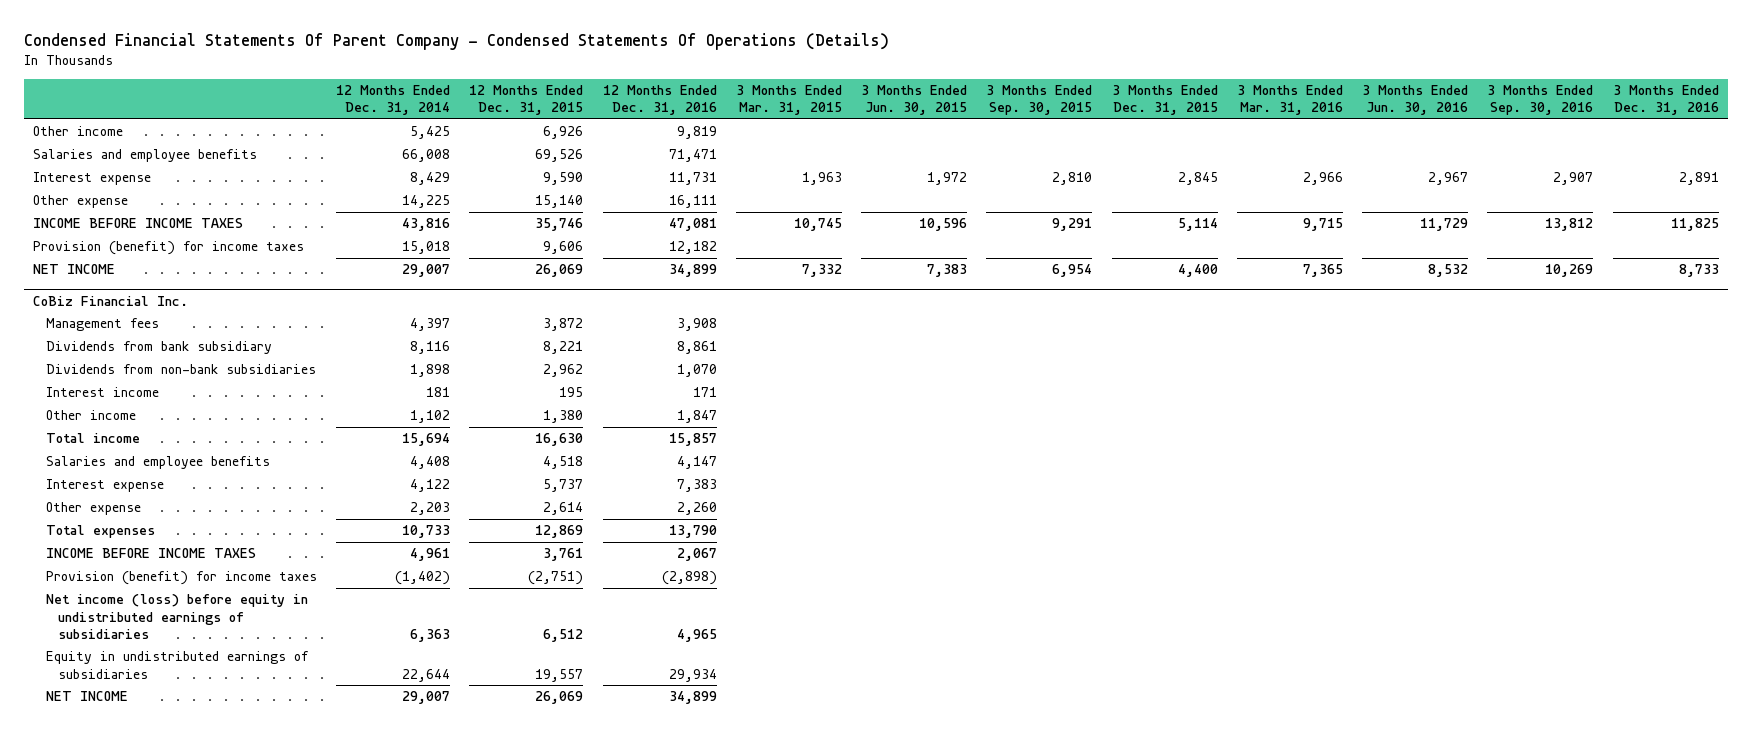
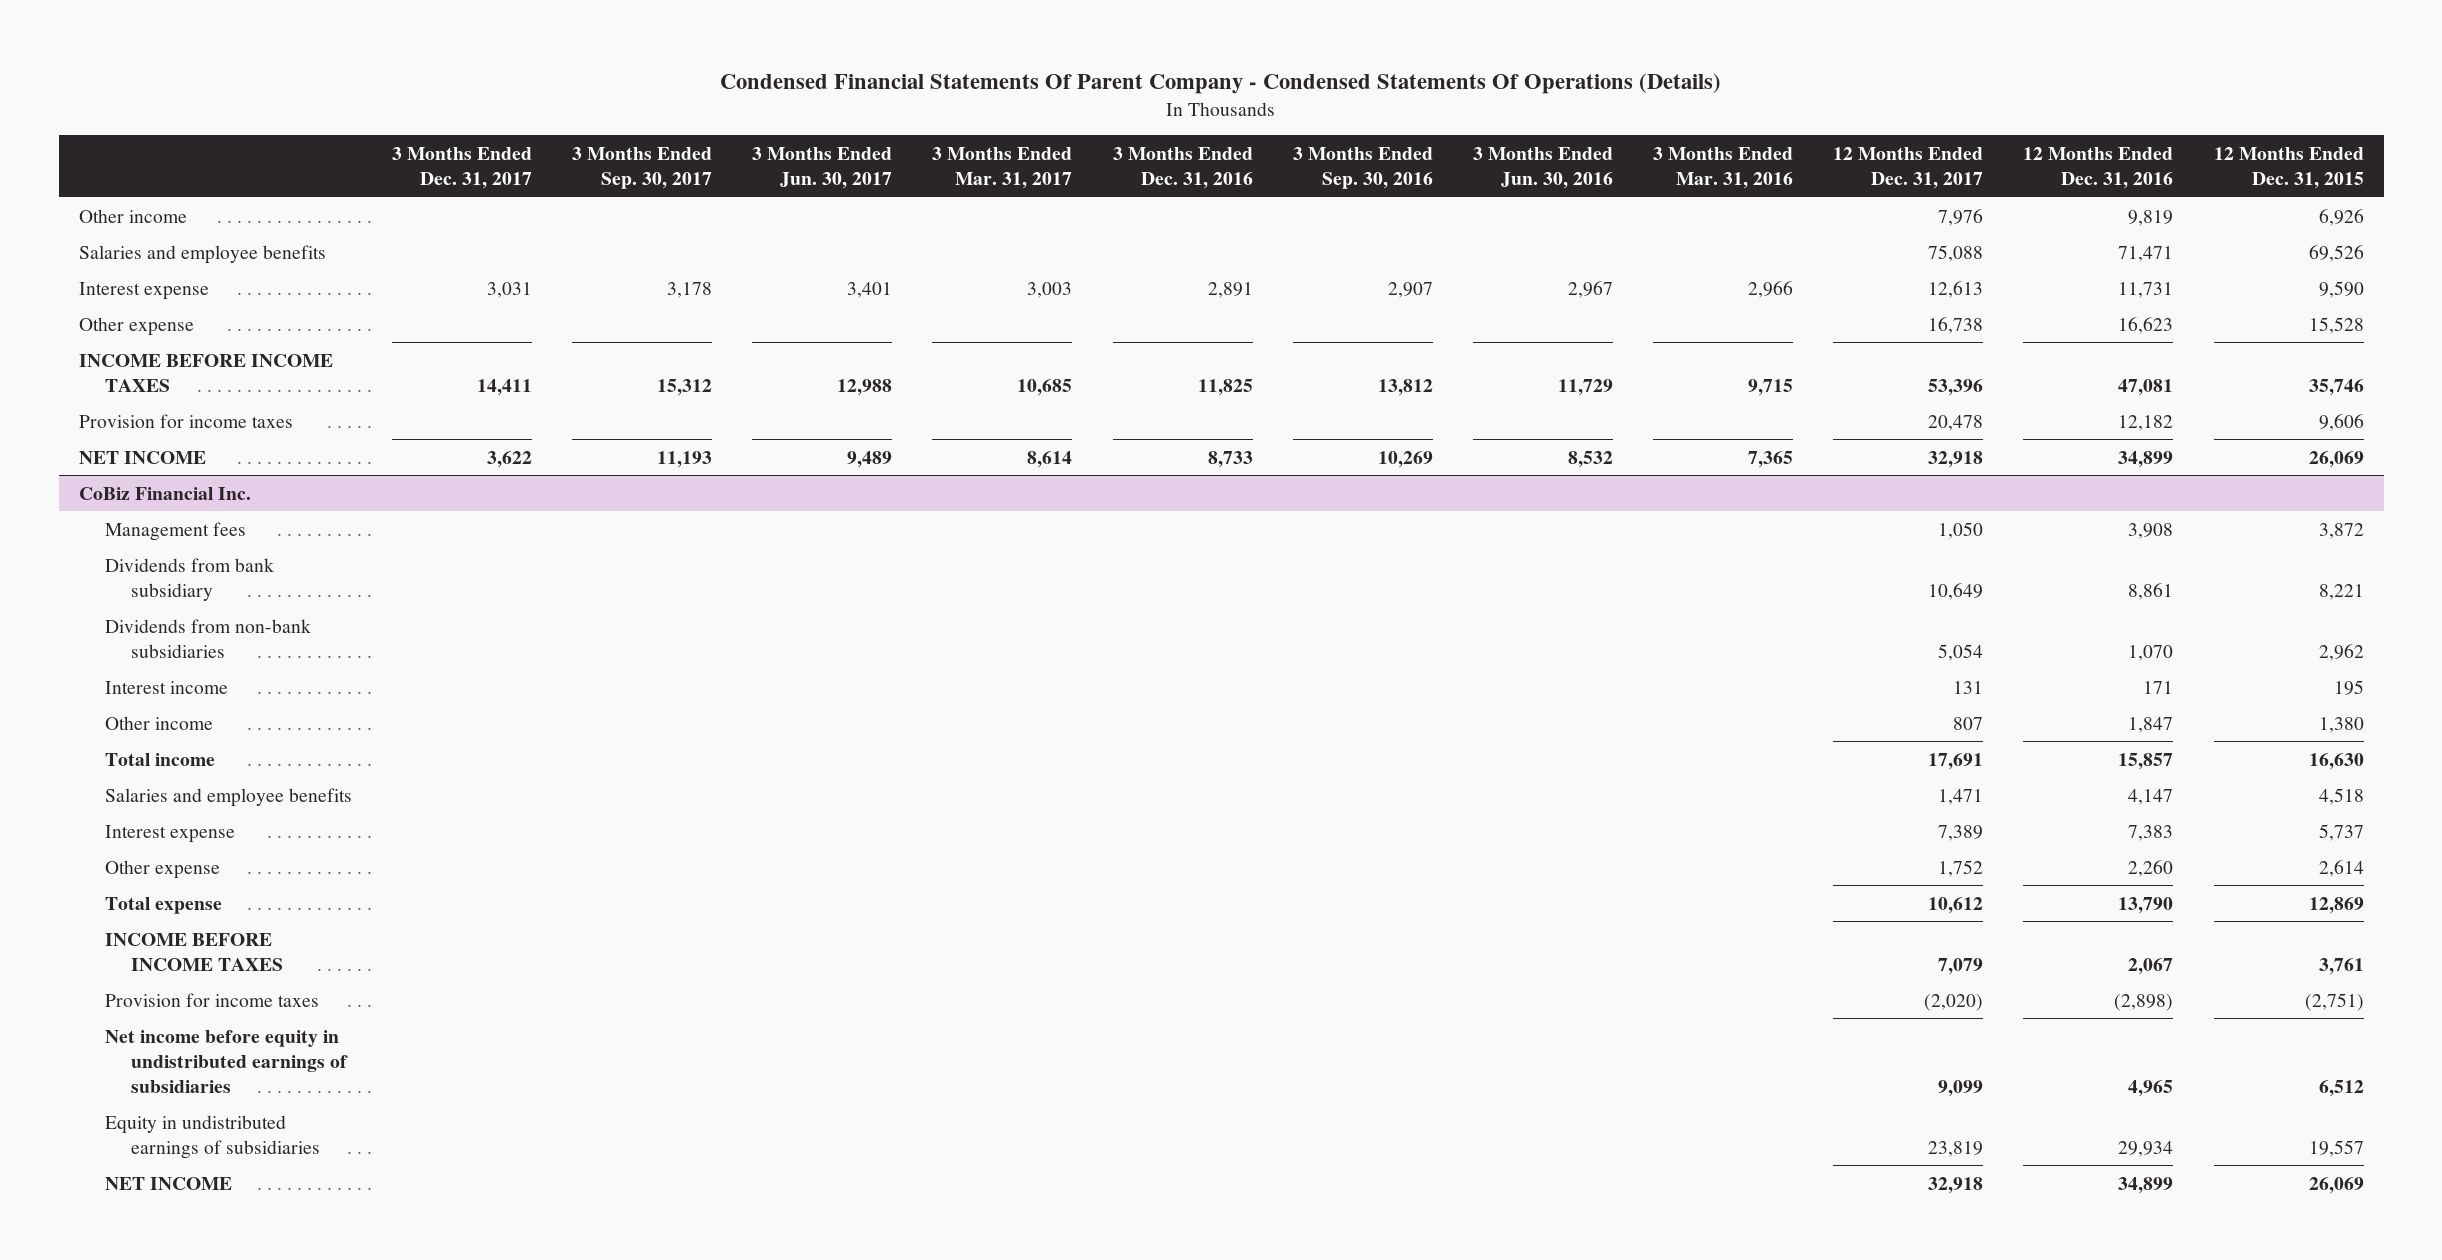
- | 12 Months Ended Dec. 31, 2014 | 12 Months Ended Dec. 31, 2015 | 12 Months Ended Dec. 31, 2016 | 3 Months Ended Mar. 31, 2015 | 3 Months Ended Jun. 30, 2015 | 3 Months Ended Sep. 30, 2015 | 3 Months Ended Dec. 31, 2015 | 3 Months Ended Mar. 31, 2016 | 3 Months Ended Jun. 30, 2016 | 3 Months Ended Sep. 30, 2016 | 3 Months Ended Dec. 31, 2016
+ | 3 Months Ended Dec. 31, 2017 | 3 Months Ended Sep. 30, 2017 | 3 Months Ended Jun. 30, 2017 | 3 Months Ended Mar. 31, 2017 | 3 Months Ended Dec. 31, 2016 | 3 Months Ended Sep. 30, 2016 | 3 Months Ended Jun. 30, 2016 | 3 Months Ended Mar. 31, 2016 | 12 Months Ended Dec. 31, 2017 | 12 Months Ended Dec. 31, 2016 | 12 Months Ended Dec. 31, 2015
- Other expense | 14,225 | 15,140 | 16,111 | | | | | | | |
+ Other expense | | | | | | | | | 16,738 | 16,623 | 15,528
- Provision (benefit) for income taxes | 15,018 | 9,606 | 12,182 | | | | | | | |
+ Provision for income taxes | | | | | | | | | 20,478 | 12,182 | 9,606
@ CoBiz Financial Inc.
- Total expenses | 10,733 | 12,869 | 13,790 | | | | | | | |
+ Total expense | | | | | | | | | 10,612 | 13,790 | 12,869
- Provision (benefit) for income taxes | (1,402) | (2,751) | (2,898) | | | | | | | |
- Net income (loss) before equity in undistributed earnings of subsidiaries | 6,363 | 6,512 | 4,965 | | | | | | | |
+ Provision for income taxes | | | | | | | | | (2,020) | (2,898) | (2,751)
+ Net income before equity in undistributed earnings of subsidiaries | | | | | | | | | 9,099 | 4,965 | 6,512

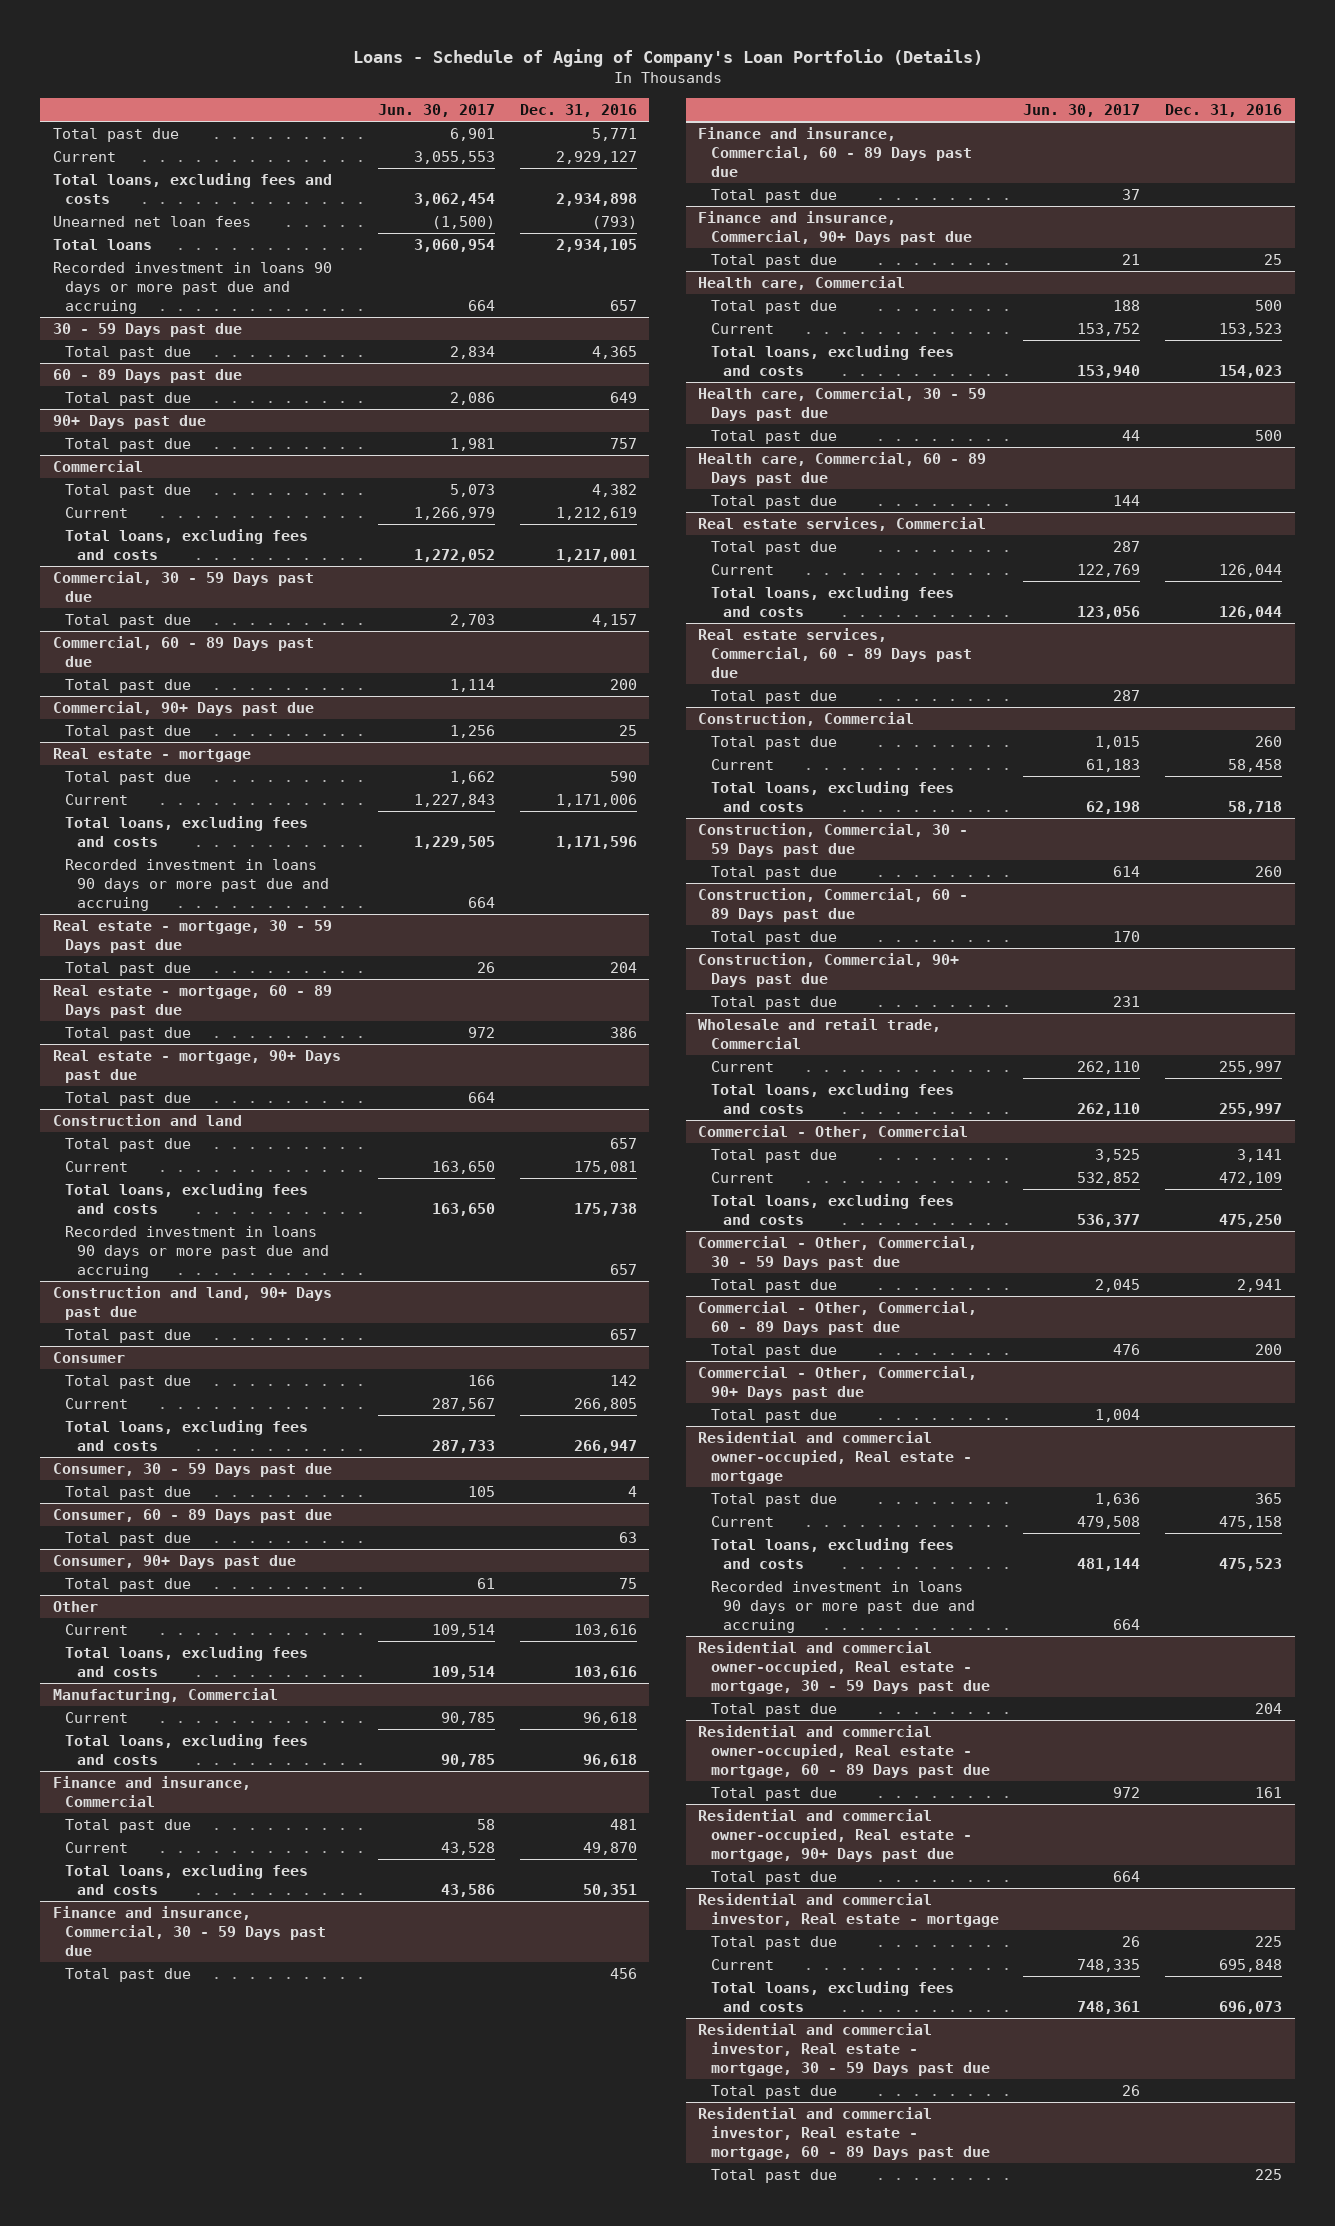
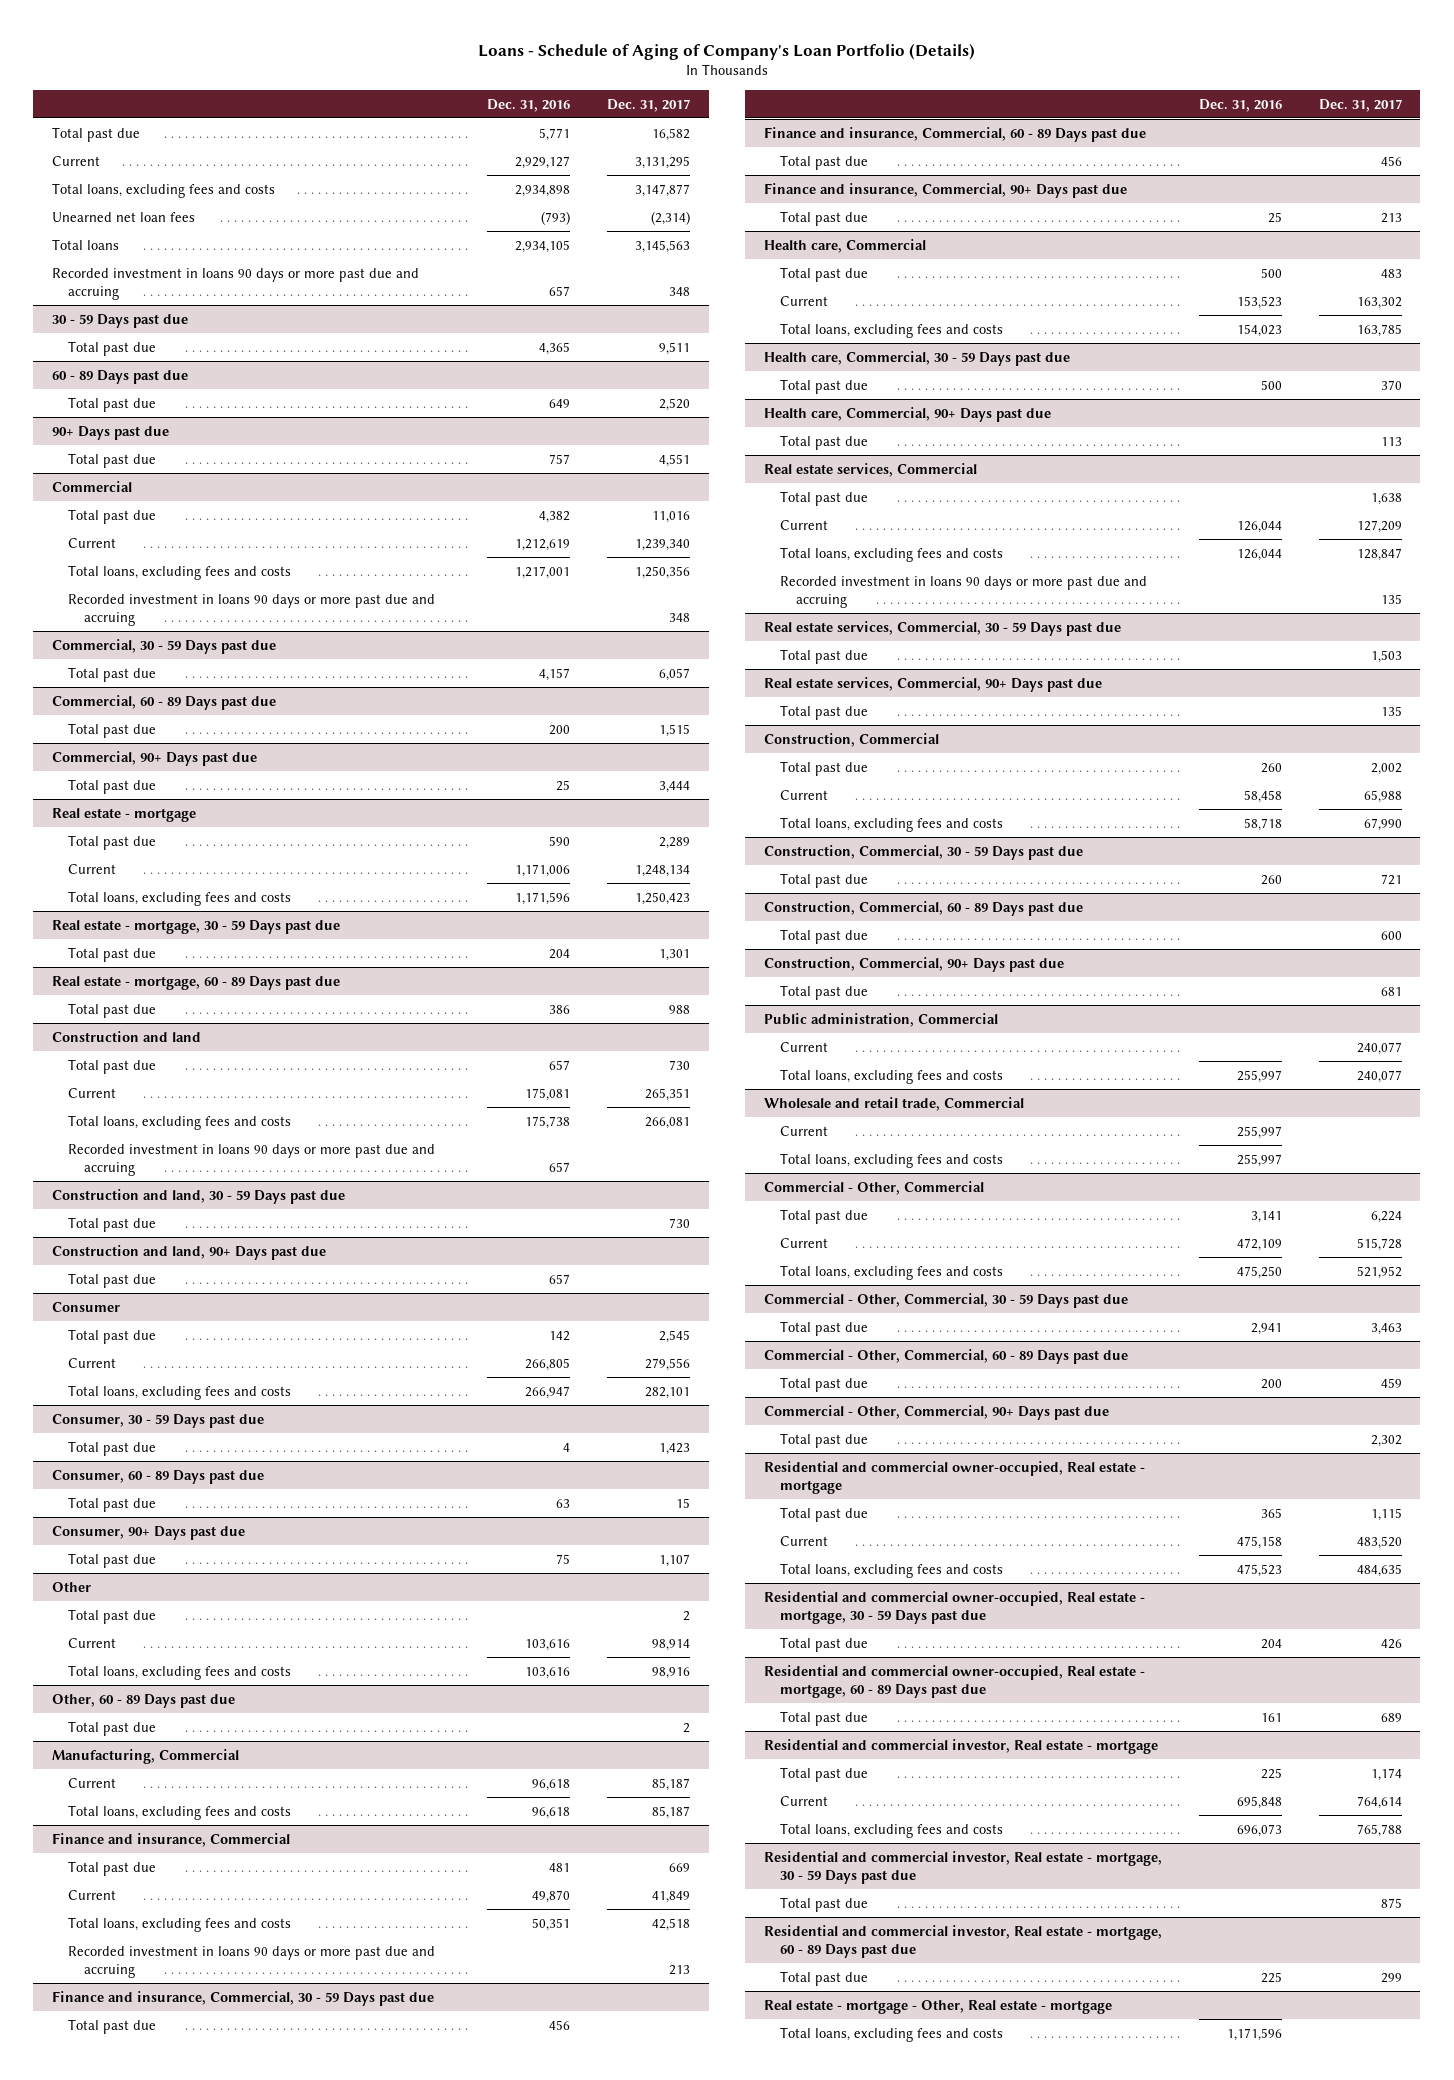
- | Jun. 30, 2017 | Dec. 31, 2016
+ | Dec. 31, 2016 | Dec. 31, 2017
@ Commercial
+ Recorded investment in loans 90 days or more past due and accruing | | 348
@ Real estate - mortgage
- Recorded investment in loans 90 days or more past due and accruing | 664 |
- Real estate - mortgage, 90+ Days past due
- Total past due | 664 |
+ Construction and land, 30 - 59 Days past due
+ Total past due | | 730
@ Other
+ Total past due | | 2
+ Other, 60 - 89 Days past due
+ Total past due | | 2
@ Finance and insurance, Commercial
+ Recorded investment in loans 90 days or more past due and accruing | | 213
- Health care, Commercial, 60 - 89 Days past due
+ Health care, Commercial, 90+ Days past due
- Real estate services, Commercial, 60 - 89 Days past due
@ Real estate services, Commercial
+ Recorded investment in loans 90 days or more past due and accruing | | 135
+ Real estate services, Commercial, 30 - 59 Days past due
+ Real estate services, Commercial, 90+ Days past due
+ Total past due | | 135
+ Public administration, Commercial
+ Current | | 240,077
+ Total loans, excluding fees and costs | 255,997 | 240,077
@ Residential and commercial owner-occupied, Real estate - mortgage
- Recorded investment in loans 90 days or more past due and accruing | 664 |
- Residential and commercial owner-occupied, Real estate - mortgage, 90+ Days past due
- Total past due | 664 |
+ Real estate - mortgage - Other, Real estate - mortgage
+ Total loans, excluding fees and costs | 1,171,596 |

